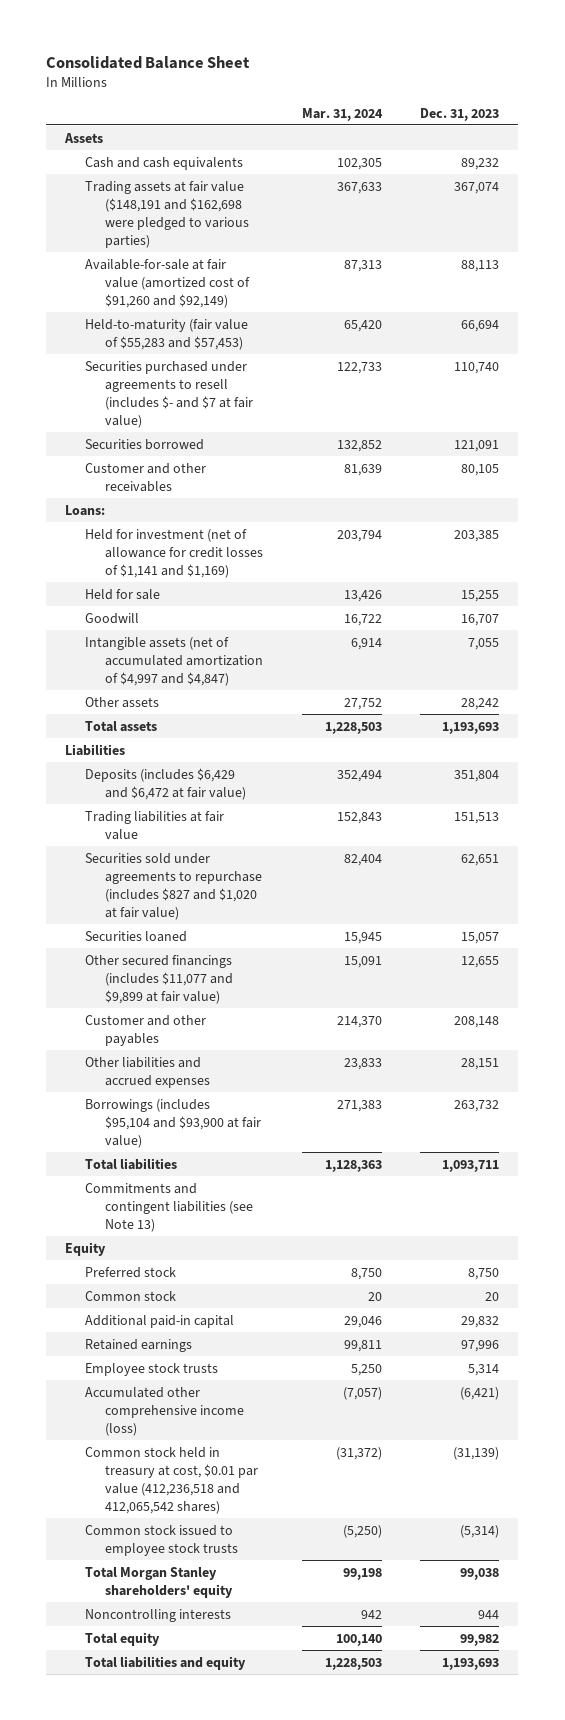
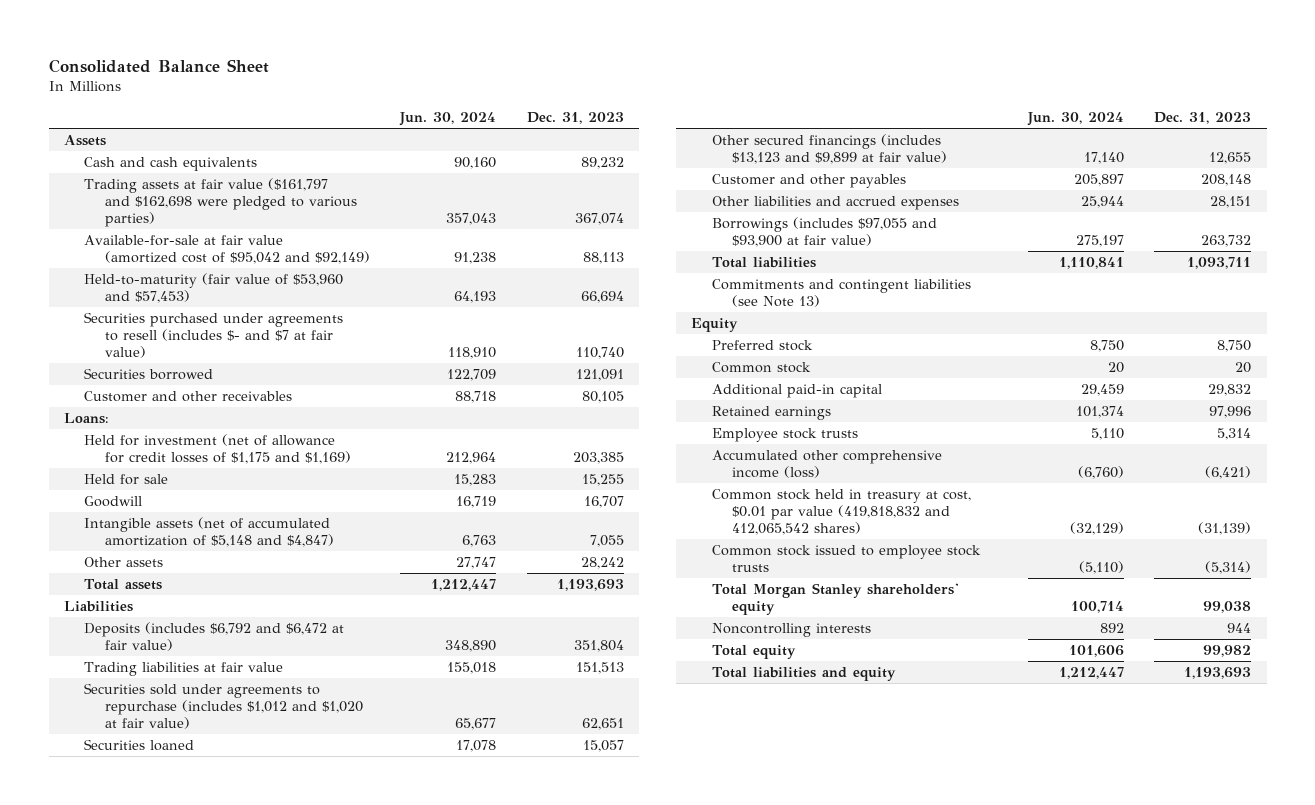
- | Mar. 31, 2024 | Dec. 31, 2023
+ | Jun. 30, 2024 | Dec. 31, 2023
- Trading assets at fair value ($148,191 and $162,698 were pledged to various parties) | 367,633 | 367,074
- Available-for-sale at fair value (amortized cost of $91,260 and $92,149) | 87,313 | 88,113
- Held-to-maturity (fair value of $55,283 and $57,453) | 65,420 | 66,694
+ Trading assets at fair value ($161,797 and $162,698 were pledged to various parties) | 357,043 | 367,074
+ Available-for-sale at fair value (amortized cost of $95,042 and $92,149) | 91,238 | 88,113
+ Held-to-maturity (fair value of $53,960 and $57,453) | 64,193 | 66,694
- Held for investment (net of allowance for credit losses of $1,141 and $1,169) | 203,794 | 203,385
+ Held for investment (net of allowance for credit losses of $1,175 and $1,169) | 212,964 | 203,385
- Intangible assets (net of accumulated amortization of $4,997 and $4,847) | 6,914 | 7,055
+ Intangible assets (net of accumulated amortization of $5,148 and $4,847) | 6,763 | 7,055
- Deposits (includes $6,429 and $6,472 at fair value) | 352,494 | 351,804
+ Deposits (includes $6,792 and $6,472 at fair value) | 348,890 | 351,804
- Securities sold under agreements to repurchase (includes $827 and $1,020 at fair value) | 82,404 | 62,651
+ Securities sold under agreements to repurchase (includes $1,012 and $1,020 at fair value) | 65,677 | 62,651
- Other secured financings (includes $11,077 and $9,899 at fair value) | 15,091 | 12,655
+ Other secured financings (includes $13,123 and $9,899 at fair value) | 17,140 | 12,655
- Borrowings (includes $95,104 and $93,900 at fair value) | 271,383 | 263,732
+ Borrowings (includes $97,055 and $93,900 at fair value) | 275,197 | 263,732
- Common stock held in treasury at cost, $0.01 par value (412,236,518 and 412,065,542 shares) | (31,372) | (31,139)
+ Common stock held in treasury at cost, $0.01 par value (419,818,832 and 412,065,542 shares) | (32,129) | (31,139)

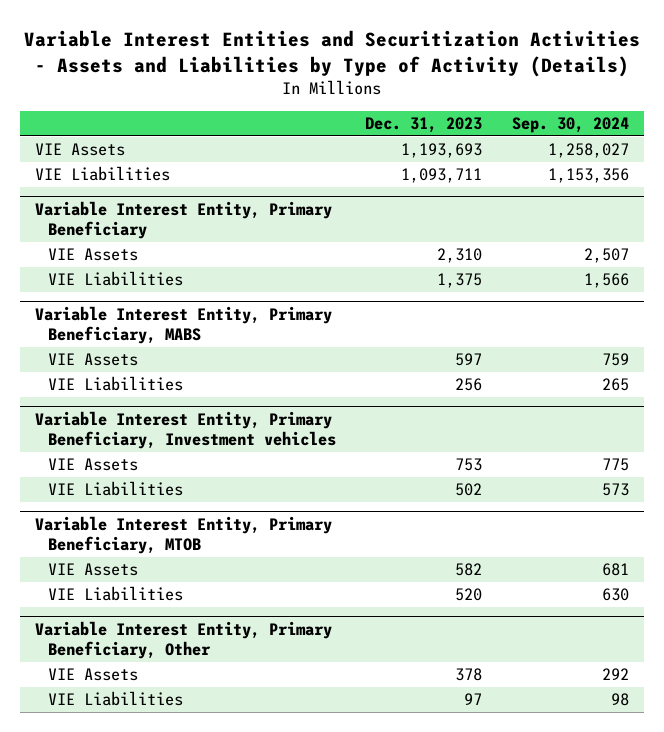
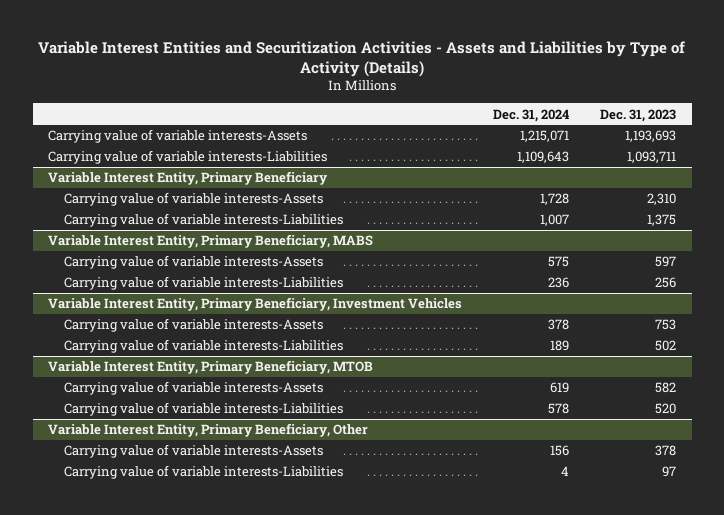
- | Dec. 31, 2023 | Sep. 30, 2024
+ | Dec. 31, 2024 | Dec. 31, 2023
- VIE Assets | 1,193,693 | 1,258,027
- VIE Liabilities | 1,093,711 | 1,153,356
+ Carrying value of variable interests-Assets | 1,215,071 | 1,193,693
+ Carrying value of variable interests-Liabilities | 1,109,643 | 1,093,711
@ Variable Interest Entity, Primary Beneficiary
- VIE Assets | 2,310 | 2,507
- VIE Liabilities | 1,375 | 1,566
+ Carrying value of variable interests-Assets | 1,728 | 2,310
+ Carrying value of variable interests-Liabilities | 1,007 | 1,375
@ Variable Interest Entity, Primary Beneficiary, MABS
- VIE Assets | 597 | 759
- VIE Liabilities | 256 | 265
- Variable Interest Entity, Primary Beneficiary, Investment vehicles
- VIE Assets | 753 | 775
- VIE Liabilities | 502 | 573
@ Variable Interest Entity, Primary Beneficiary, MABS
+ Carrying value of variable interests-Assets | 575 | 597
+ Carrying value of variable interests-Liabilities | 236 | 256
+ Variable Interest Entity, Primary Beneficiary, Investment Vehicles
+ Carrying value of variable interests-Assets | 378 | 753
+ Carrying value of variable interests-Liabilities | 189 | 502
@ Variable Interest Entity, Primary Beneficiary, MTOB
- VIE Assets | 582 | 681
- VIE Liabilities | 520 | 630
+ Carrying value of variable interests-Assets | 619 | 582
+ Carrying value of variable interests-Liabilities | 578 | 520
@ Variable Interest Entity, Primary Beneficiary, Other
- VIE Assets | 378 | 292
- VIE Liabilities | 97 | 98
+ Carrying value of variable interests-Assets | 156 | 378
+ Carrying value of variable interests-Liabilities | 4 | 97

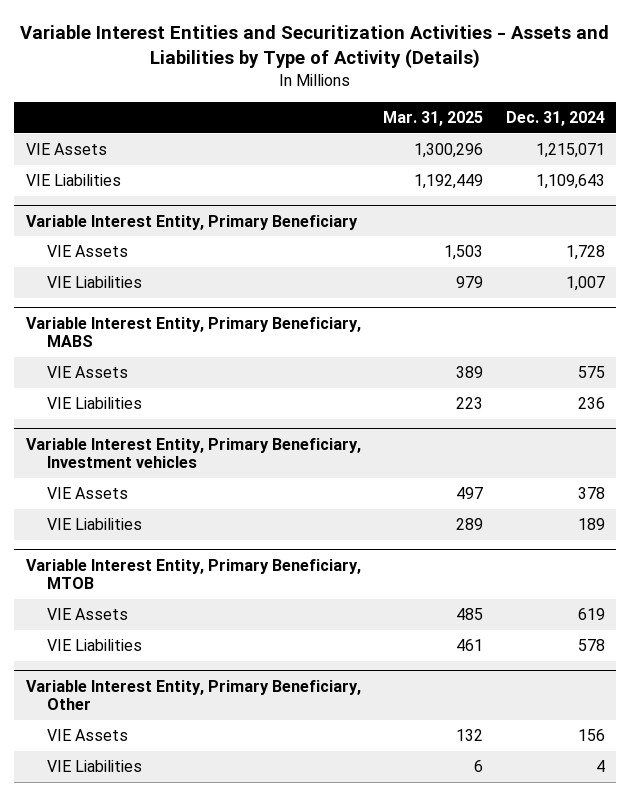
- | Dec. 31, 2024 | Dec. 31, 2023
+ | Mar. 31, 2025 | Dec. 31, 2024
- Carrying value of variable interests-Assets | 1,215,071 | 1,193,693
- Carrying value of variable interests-Liabilities | 1,109,643 | 1,093,711
+ VIE Assets | 1,300,296 | 1,215,071
+ VIE Liabilities | 1,192,449 | 1,109,643
@ Variable Interest Entity, Primary Beneficiary
- Carrying value of variable interests-Assets | 1,728 | 2,310
- Carrying value of variable interests-Liabilities | 1,007 | 1,375
+ VIE Assets | 1,503 | 1,728
+ VIE Liabilities | 979 | 1,007
@ Variable Interest Entity, Primary Beneficiary, MABS
- Carrying value of variable interests-Assets | 575 | 597
- Carrying value of variable interests-Liabilities | 236 | 256
- Variable Interest Entity, Primary Beneficiary, Investment Vehicles
- Carrying value of variable interests-Assets | 378 | 753
- Carrying value of variable interests-Liabilities | 189 | 502
@ Variable Interest Entity, Primary Beneficiary, MABS
+ VIE Assets | 389 | 575
+ VIE Liabilities | 223 | 236
+ Variable Interest Entity, Primary Beneficiary, Investment vehicles
+ VIE Assets | 497 | 378
+ VIE Liabilities | 289 | 189
@ Variable Interest Entity, Primary Beneficiary, MTOB
- Carrying value of variable interests-Assets | 619 | 582
- Carrying value of variable interests-Liabilities | 578 | 520
+ VIE Assets | 485 | 619
+ VIE Liabilities | 461 | 578
@ Variable Interest Entity, Primary Beneficiary, Other
- Carrying value of variable interests-Assets | 156 | 378
- Carrying value of variable interests-Liabilities | 4 | 97
+ VIE Assets | 132 | 156
+ VIE Liabilities | 6 | 4

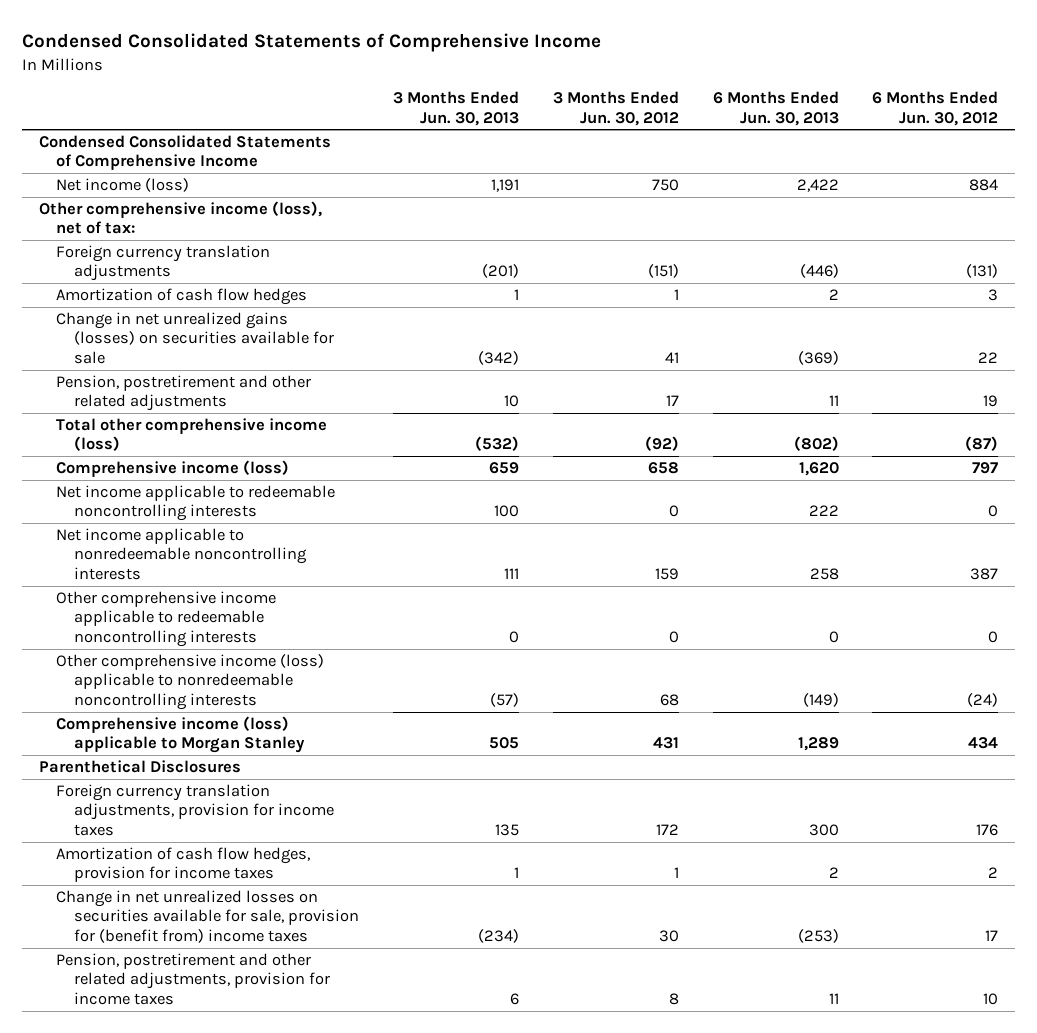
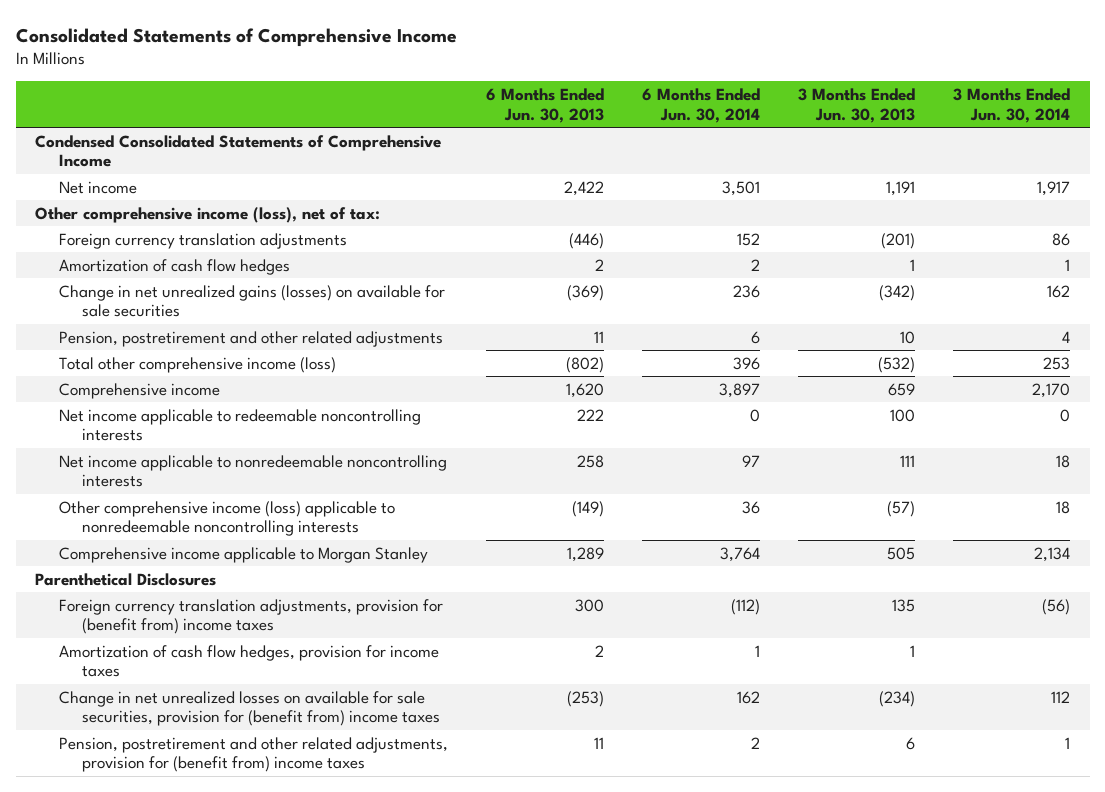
- Condensed Consolidated Statements of Comprehensive Income
+ Consolidated Statements of Comprehensive Income
- | 3 Months Ended Jun. 30, 2013 | 3 Months Ended Jun. 30, 2012 | 6 Months Ended Jun. 30, 2013 | 6 Months Ended Jun. 30, 2012
+ | 6 Months Ended Jun. 30, 2013 | 6 Months Ended Jun. 30, 2014 | 3 Months Ended Jun. 30, 2013 | 3 Months Ended Jun. 30, 2014
- Net income (loss) | 1,191 | 750 | 2,422 | 884
+ Net income | 2,422 | 3,501 | 1,191 | 1,917
- Change in net unrealized gains (losses) on securities available for sale | (342) | 41 | (369) | 22
+ Change in net unrealized gains (losses) on available for sale securities | (369) | 236 | (342) | 162
- Comprehensive income (loss) | 659 | 658 | 1,620 | 797
+ Comprehensive income | 1,620 | 3,897 | 659 | 2,170
- Other comprehensive income applicable to redeemable noncontrolling interests | 0 | 0 | 0 | 0
- Comprehensive income (loss) applicable to Morgan Stanley | 505 | 431 | 1,289 | 434
+ Comprehensive income applicable to Morgan Stanley | 1,289 | 3,764 | 505 | 2,134
- Foreign currency translation adjustments, provision for income taxes | 135 | 172 | 300 | 176
+ Foreign currency translation adjustments, provision for (benefit from) income taxes | 300 | (112) | 135 | (56)
- Change in net unrealized losses on securities available for sale, provision for (benefit from) income taxes | (234) | 30 | (253) | 17
- Pension, postretirement and other related adjustments, provision for income taxes | 6 | 8 | 11 | 10
+ Change in net unrealized losses on available for sale securities, provision for (benefit from) income taxes | (253) | 162 | (234) | 112
+ Pension, postretirement and other related adjustments, provision for (benefit from) income taxes | 11 | 2 | 6 | 1

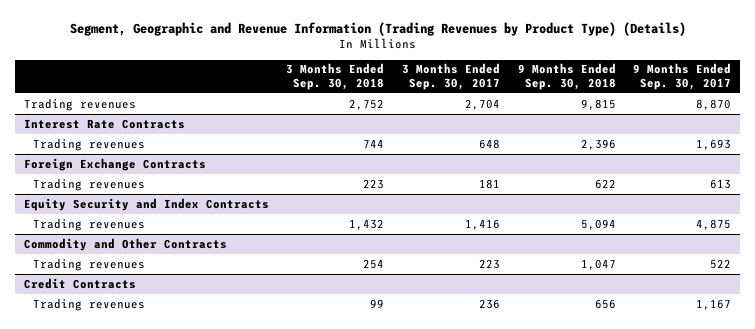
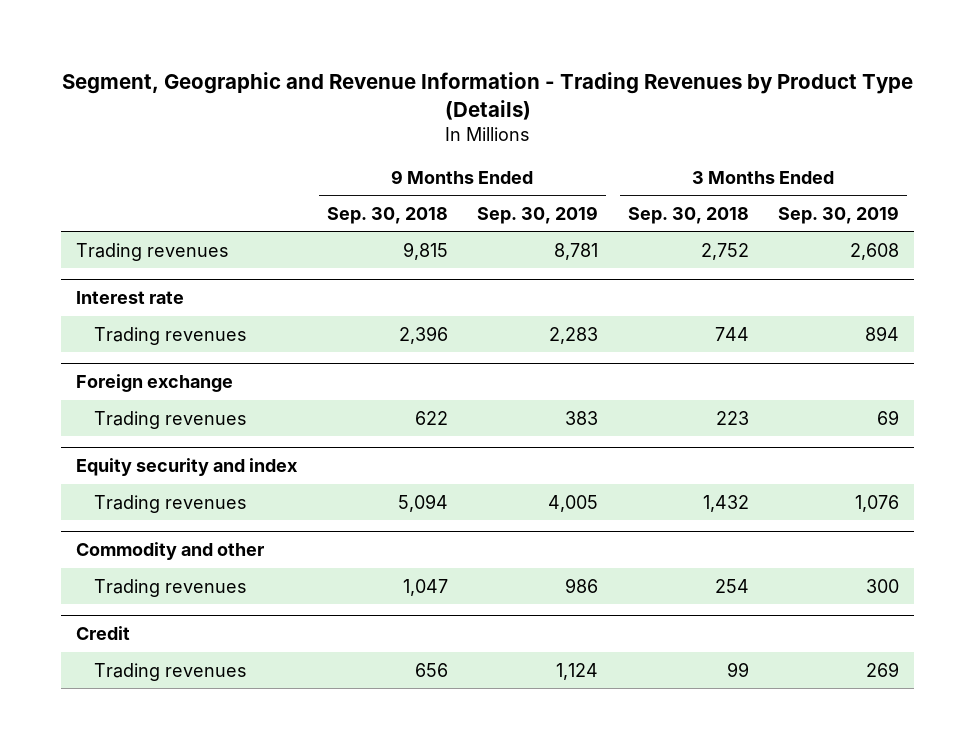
- Segment, Geographic and Revenue Information (Trading Revenues by Product Type) (Details)
+ Segment, Geographic and Revenue Information - Trading Revenues by Product Type (Details)
- | 3 Months Ended Sep. 30, 2018 | 3 Months Ended Sep. 30, 2017 | 9 Months Ended Sep. 30, 2018 | 9 Months Ended Sep. 30, 2017
+ | 9 Months Ended Sep. 30, 2018 | 9 Months Ended Sep. 30, 2019 | 3 Months Ended Sep. 30, 2018 | 3 Months Ended Sep. 30, 2019
- Interest Rate Contracts
+ Interest rate
- Foreign Exchange Contracts
+ Foreign exchange
- Equity Security and Index Contracts
+ Equity security and index
- Commodity and Other Contracts
+ Commodity and other
- Credit Contracts
+ Credit

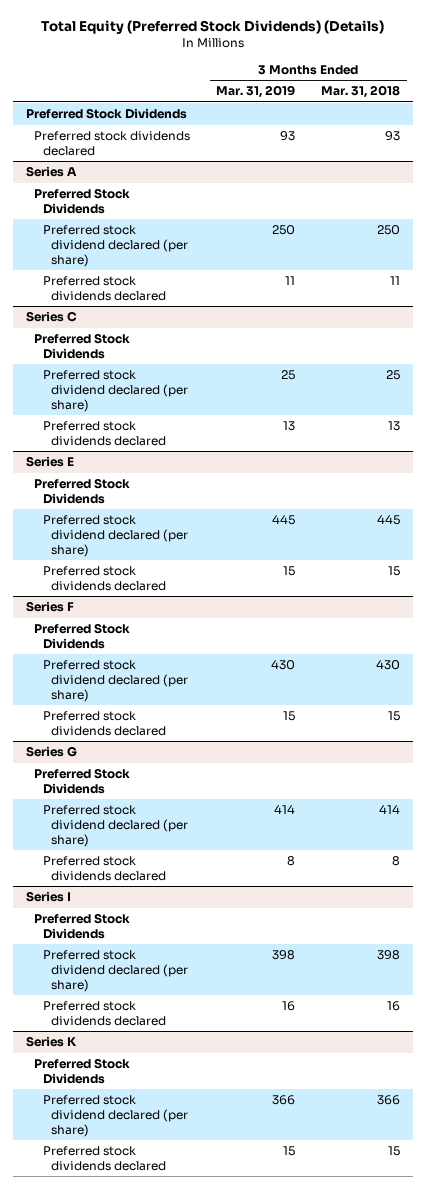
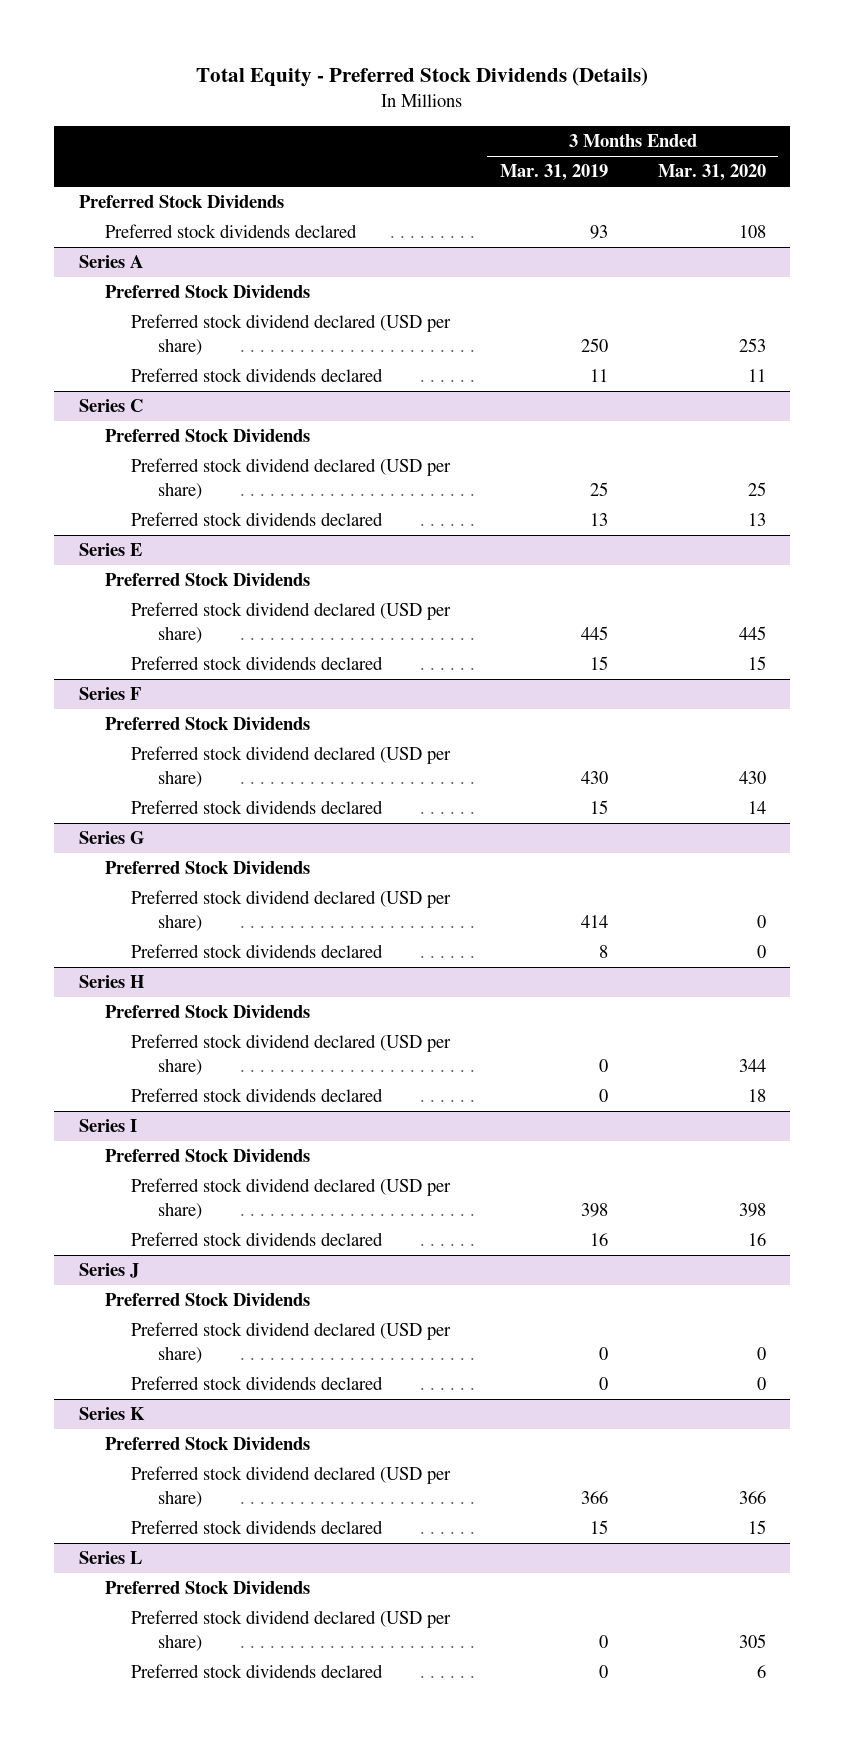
- Total Equity (Preferred Stock Dividends) (Details)
+ Total Equity - Preferred Stock Dividends (Details)
- | 3 Months Ended Mar. 31, 2019 | 3 Months Ended Mar. 31, 2018
+ | 3 Months Ended Mar. 31, 2019 | 3 Months Ended Mar. 31, 2020
@ Series A
- Preferred stock dividend declared (per share) | 250 | 250
+ Preferred stock dividend declared (USD per share) | 250 | 253
@ Series C
- Preferred stock dividend declared (per share) | 25 | 25
+ Preferred stock dividend declared (USD per share) | 25 | 25
@ Series E
- Preferred stock dividend declared (per share) | 445 | 445
+ Preferred stock dividend declared (USD per share) | 445 | 445
@ Series F
- Preferred stock dividend declared (per share) | 430 | 430
+ Preferred stock dividend declared (USD per share) | 430 | 430
@ Series G
- Preferred stock dividend declared (per share) | 414 | 414
+ Preferred stock dividend declared (USD per share) | 414 | 0
+ Series H
+ Preferred Stock Dividends
+ Preferred stock dividend declared (USD per share) | 0 | 344
+ Preferred stock dividends declared | 0 | 18
@ Series I
- Preferred stock dividend declared (per share) | 398 | 398
+ Preferred stock dividend declared (USD per share) | 398 | 398
+ Series J
+ Preferred Stock Dividends
+ Preferred stock dividend declared (USD per share) | 0 | 0
+ Preferred stock dividends declared | 0 | 0
@ Series K
- Preferred stock dividend declared (per share) | 366 | 366
+ Preferred stock dividend declared (USD per share) | 366 | 366
+ Series L
+ Preferred Stock Dividends
+ Preferred stock dividend declared (USD per share) | 0 | 305
+ Preferred stock dividends declared | 0 | 6

